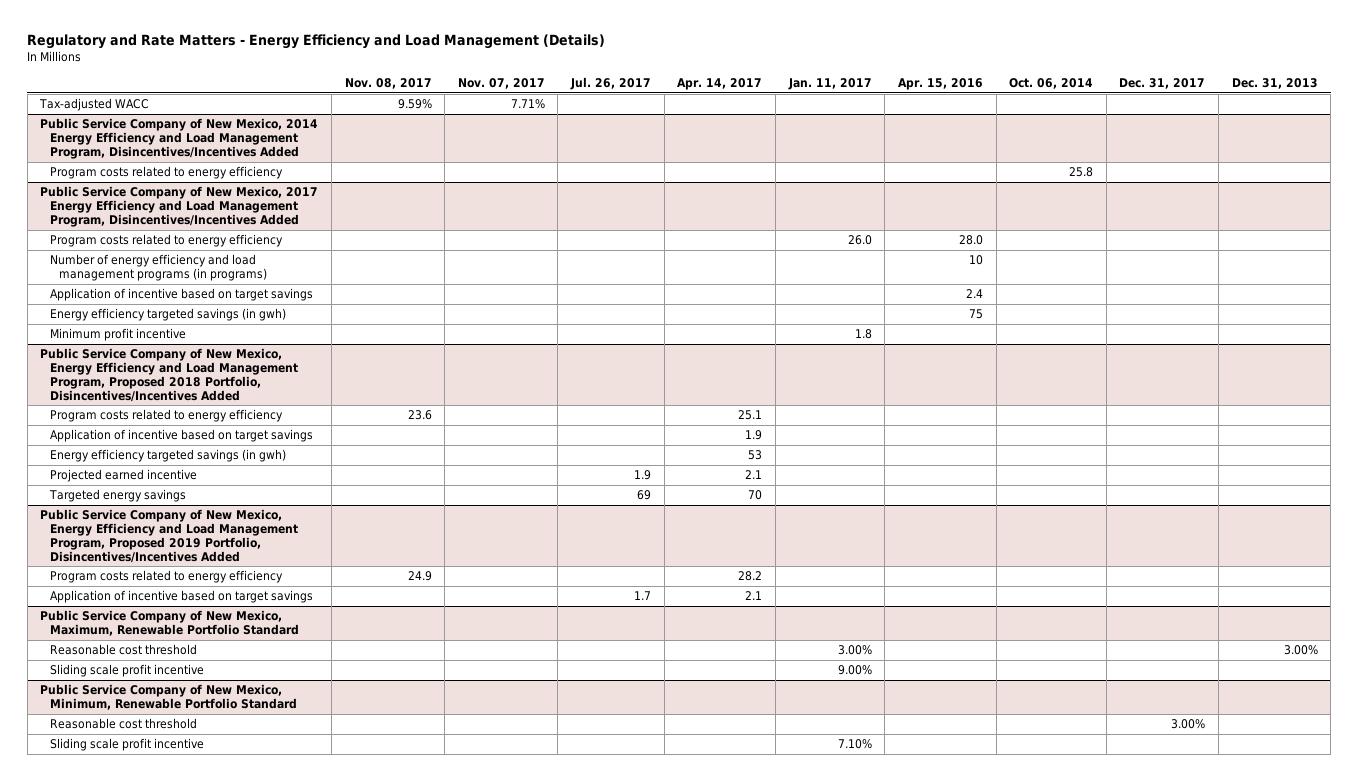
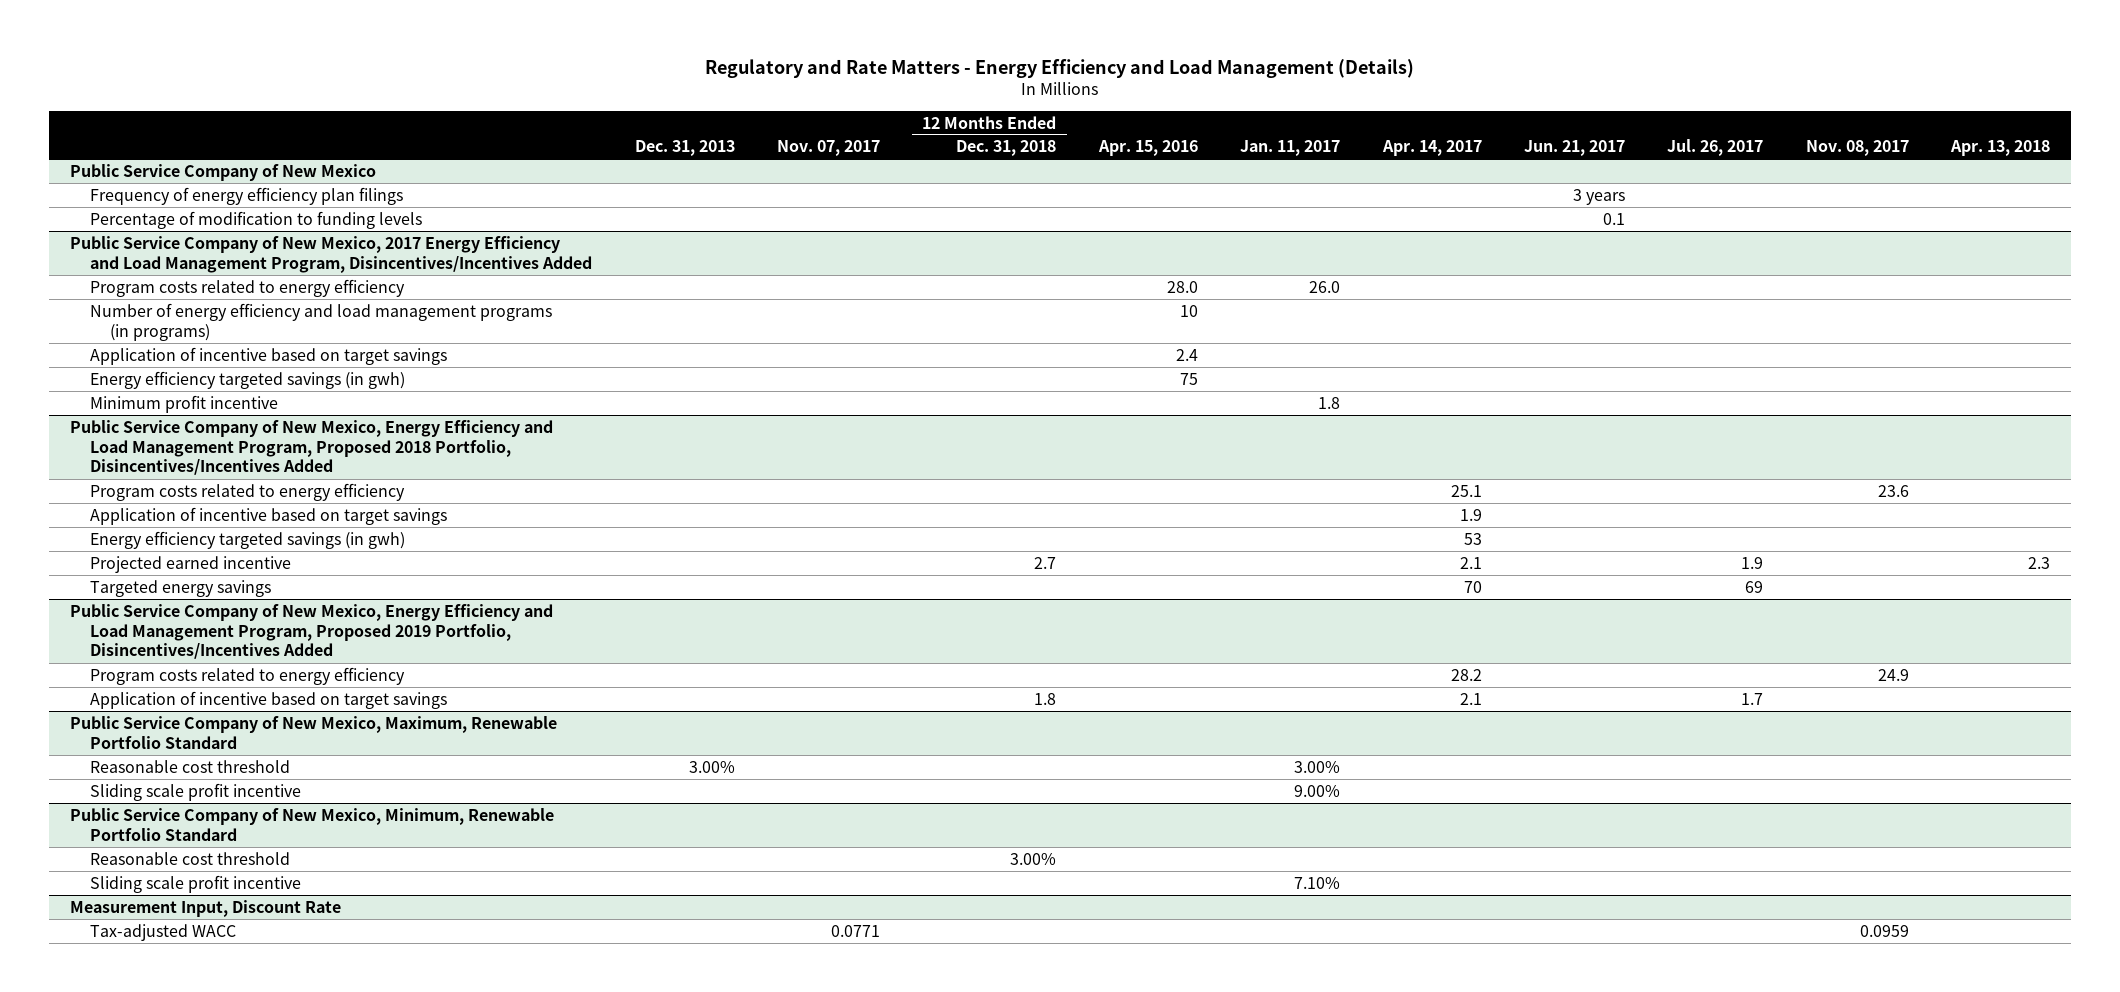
- | Nov. 08, 2017 | Nov. 07, 2017 | Jul. 26, 2017 | Apr. 14, 2017 | Jan. 11, 2017 | Apr. 15, 2016 | Oct. 06, 2014 | Dec. 31, 2017 | Dec. 31, 2013
+ | Dec. 31, 2013 | Nov. 07, 2017 | 12 Months Ended Dec. 31, 2018 | Apr. 15, 2016 | Jan. 11, 2017 | Apr. 14, 2017 | Jun. 21, 2017 | Jul. 26, 2017 | Nov. 08, 2017 | Apr. 13, 2018
- Tax-adjusted WACC | 9.59% | 7.71% | | | | | | |
- Public Service Company of New Mexico, 2014 Energy Efficiency and Load Management Program, Disincentives/Incentives Added
- Program costs related to energy efficiency | | | | | | | 25.8 | |
+ Public Service Company of New Mexico
+ Frequency of energy efficiency plan filings | | | | | | | 3 years | | |
+ Percentage of modification to funding levels | | | | | | | 0.1 | | |
+ Measurement Input, Discount Rate
+ Tax-adjusted WACC | | 0.0771 | | | | | | | 0.0959 |

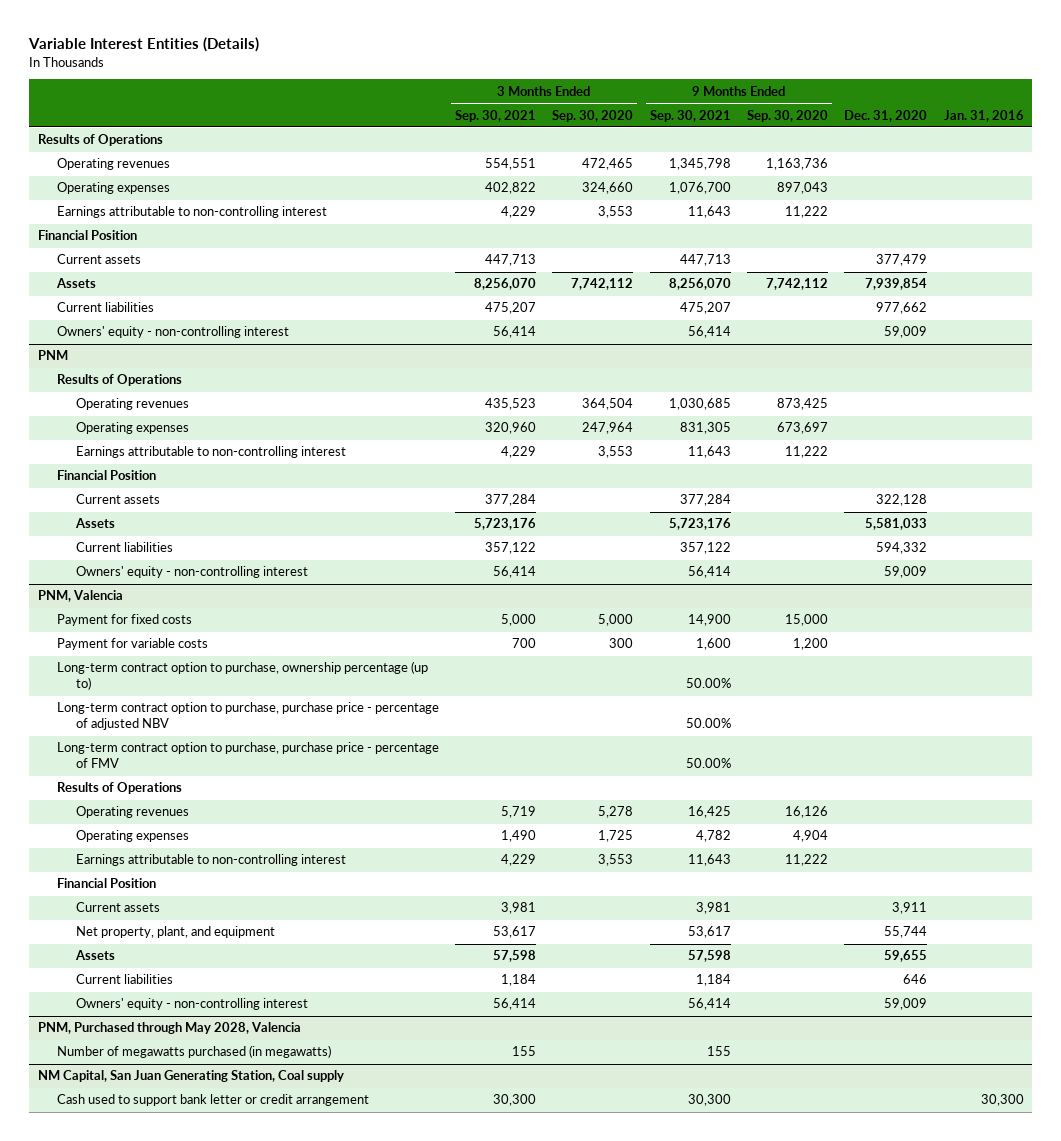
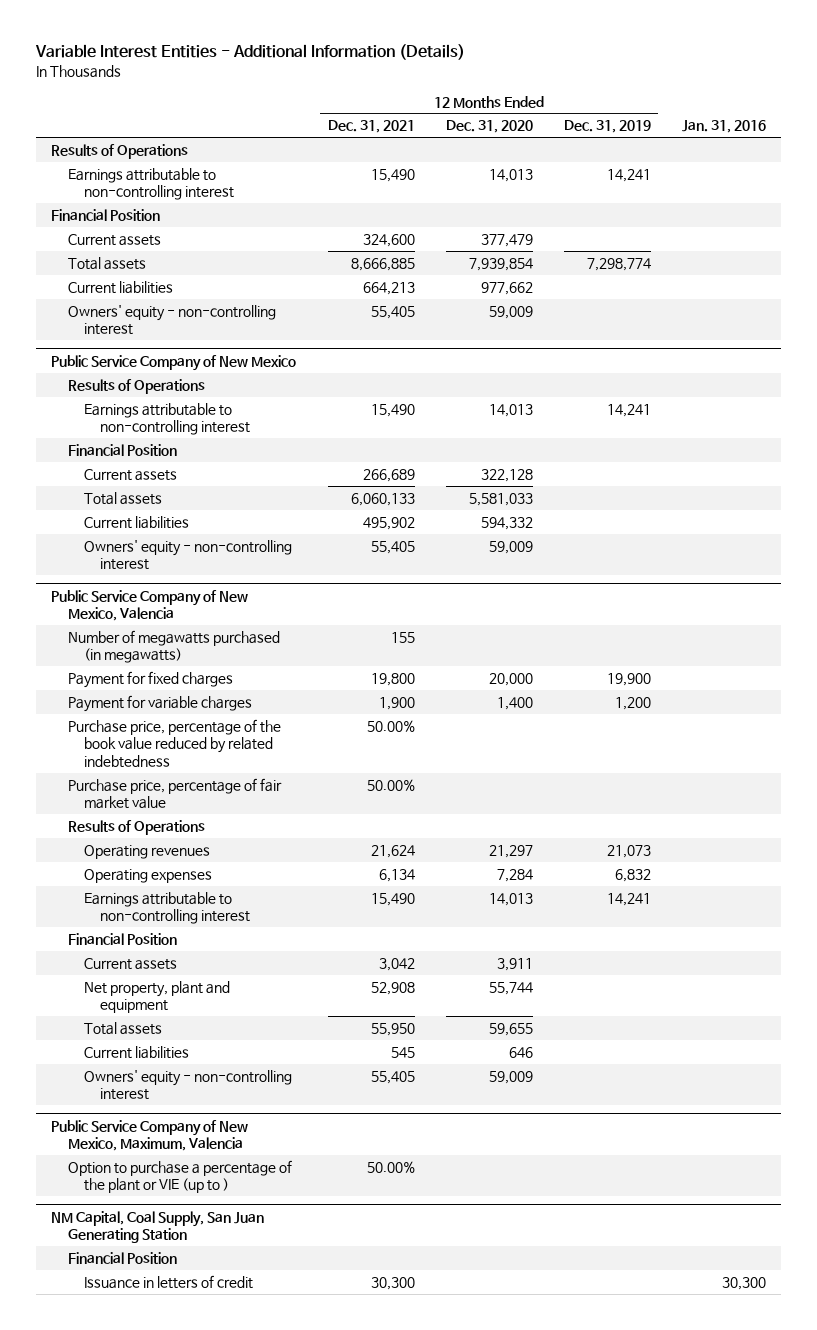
- Variable Interest Entities (Details)
+ Variable Interest Entities - Additional Information (Details)
- | 3 Months Ended Sep. 30, 2021 | 3 Months Ended Sep. 30, 2020 | 9 Months Ended Sep. 30, 2021 | 9 Months Ended Sep. 30, 2020 | Dec. 31, 2020 | Jan. 31, 2016
+ | 12 Months Ended Dec. 31, 2021 | 12 Months Ended Dec. 31, 2020 | 12 Months Ended Dec. 31, 2019 | Jan. 31, 2016
- Operating revenues | 554,551 | 472,465 | 1,345,798 | 1,163,736 | |
- Operating expenses | 402,822 | 324,660 | 1,076,700 | 897,043 | |
- Assets | 8,256,070 | 7,742,112 | 8,256,070 | 7,742,112 | 7,939,854 |
+ Total assets | 8,666,885 | 7,939,854 | 7,298,774 |
- PNM
+ Public Service Company of New Mexico
- Operating revenues | 435,523 | 364,504 | 1,030,685 | 873,425 | |
- Operating expenses | 320,960 | 247,964 | 831,305 | 673,697 | |
- Assets | 5,723,176 | | 5,723,176 | | 5,581,033 |
+ Total assets | 6,060,133 | 5,581,033 | |
- PNM, Valencia
- Payment for fixed costs | 5,000 | 5,000 | 14,900 | 15,000 | |
- Payment for variable costs | 700 | 300 | 1,600 | 1,200 | |
- Long-term contract option to purchase, ownership percentage (up to) | | | 50.00% | | |
- Long-term contract option to purchase, purchase price - percentage of adjusted NBV | | | 50.00% | | |
- Long-term contract option to purchase, purchase price - percentage of FMV | | | 50.00% | | |
- Results of Operations
- Operating revenues | 5,719 | 5,278 | 16,425 | 16,126 | |
- Operating expenses | 1,490 | 1,725 | 4,782 | 4,904 | |
- Earnings attributable to non-controlling interest | 4,229 | 3,553 | 11,643 | 11,222 | |
- Financial Position
- Current assets | 3,981 | | 3,981 | | 3,911 |
- Net property, plant, and equipment | 53,617 | | 53,617 | | 55,744 |
- Assets | 57,598 | | 57,598 | | 59,655 |
- Current liabilities | 1,184 | | 1,184 | | 646 |
- Owners' equity - non-controlling interest | 56,414 | | 56,414 | | 59,009 |
- PNM, Purchased through May 2028, Valencia
- Number of megawatts purchased (in megawatts) | 155 | | 155 | | |
- NM Capital, San Juan Generating Station, Coal supply
- Cash used to support bank letter or credit arrangement | 30,300 | | 30,300 | | | 30,300
+ Public Service Company of New Mexico, Valencia
+ Number of megawatts purchased (in megawatts) | 155 | | |
+ Payment for fixed charges | 19,800 | 20,000 | 19,900 |
+ Payment for variable charges | 1,900 | 1,400 | 1,200 |
+ Purchase price, percentage of the book value reduced by related indebtedness | 50.00% | | |
+ Purchase price, percentage of fair market value | 50.00% | | |
+ Results of Operations
+ Operating revenues | 21,624 | 21,297 | 21,073 |
+ Operating expenses | 6,134 | 7,284 | 6,832 |
+ Earnings attributable to non-controlling interest | 15,490 | 14,013 | 14,241 |
+ Financial Position
+ Current assets | 3,042 | 3,911 | |
+ Net property, plant and equipment | 52,908 | 55,744 | |
+ Total assets | 55,950 | 59,655 | |
+ Current liabilities | 545 | 646 | |
+ Owners' equity - non-controlling interest | 55,405 | 59,009 | |
+ Public Service Company of New Mexico, Maximum, Valencia
+ Option to purchase a percentage of the plant or VIE (up to ) | 50.00% | | |
+ NM Capital, Coal Supply, San Juan Generating Station
+ Financial Position
+ Issuance in letters of credit | 30,300 | | | 30,300

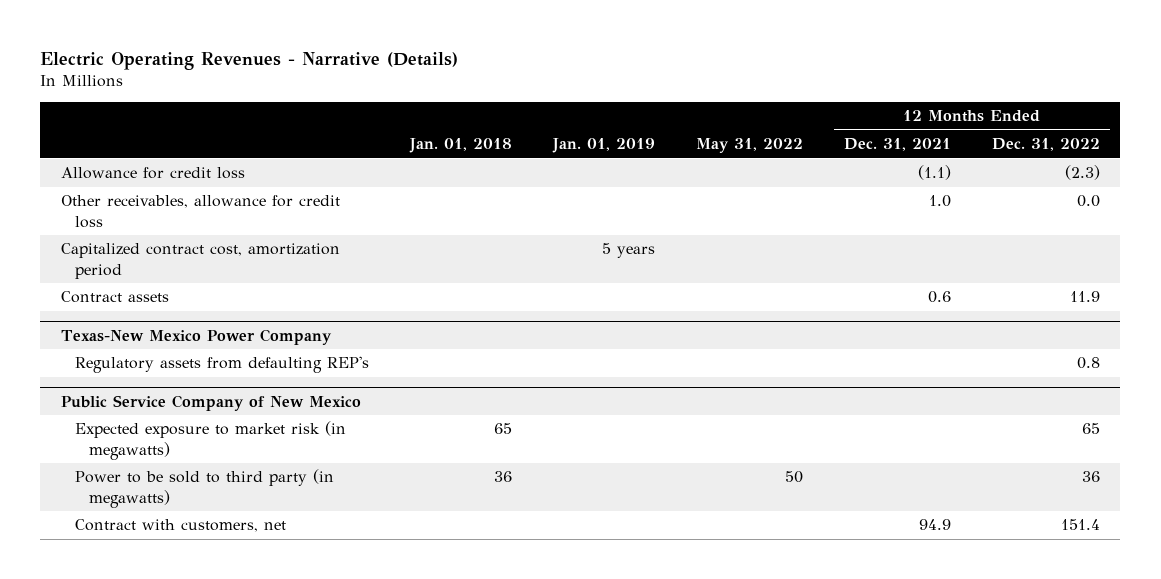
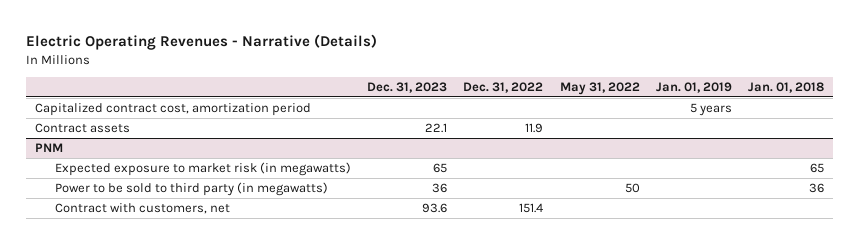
- | Jan. 01, 2018 | Jan. 01, 2019 | May 31, 2022 | 12 Months Ended Dec. 31, 2021 | 12 Months Ended Dec. 31, 2022
+ | Dec. 31, 2023 | Dec. 31, 2022 | May 31, 2022 | Jan. 01, 2019 | Jan. 01, 2018
- Allowance for credit loss | | | | (1.1) | (2.3)
- Other receivables, allowance for credit loss | | | | 1.0 | 0.0
- Texas-New Mexico Power Company
- Regulatory assets from defaulting REP's | | | | | 0.8
- Public Service Company of New Mexico
+ PNM

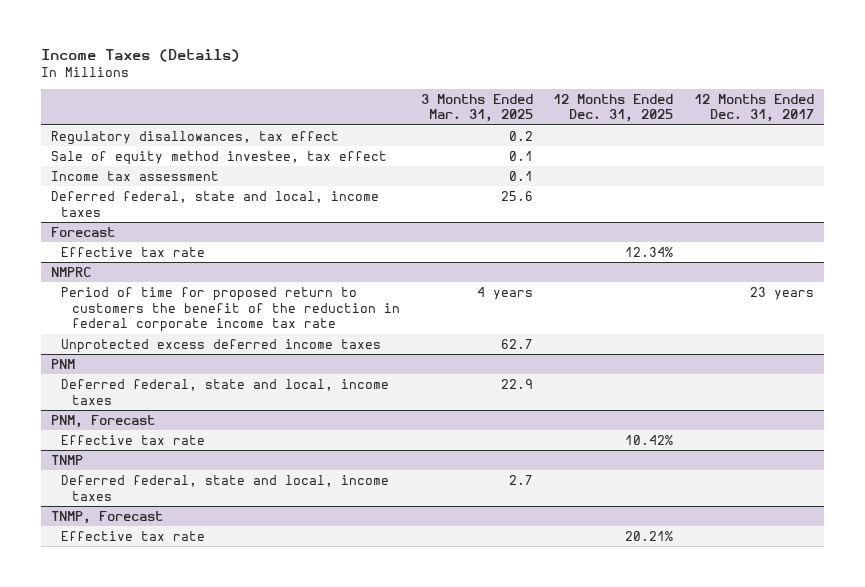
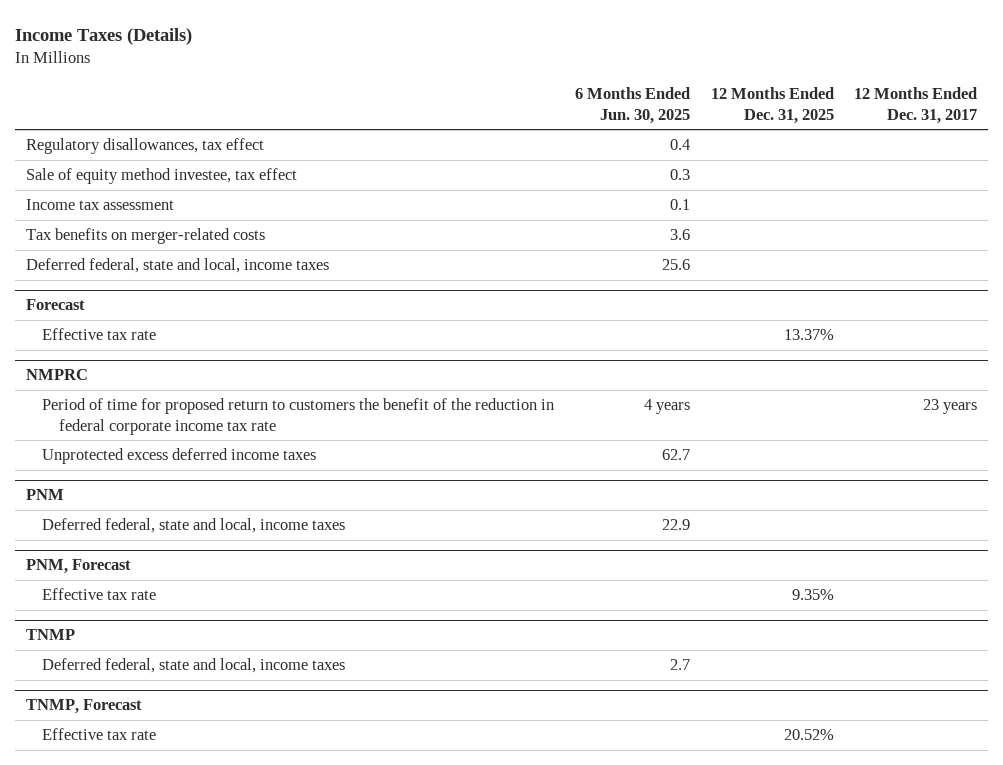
- | 3 Months Ended Mar. 31, 2025 | 12 Months Ended Dec. 31, 2025 | 12 Months Ended Dec. 31, 2017
+ | 6 Months Ended Jun. 30, 2025 | 12 Months Ended Dec. 31, 2025 | 12 Months Ended Dec. 31, 2017
+ Tax benefits on merger-related costs | 3.6 | |
@ Forecast
- Effective tax rate | | 12.34% |
+ Effective tax rate | | 13.37% |
@ PNM, Forecast
- Effective tax rate | | 10.42% |
+ Effective tax rate | | 9.35% |
@ TNMP, Forecast
- Effective tax rate | | 20.21% |
+ Effective tax rate | | 20.52% |

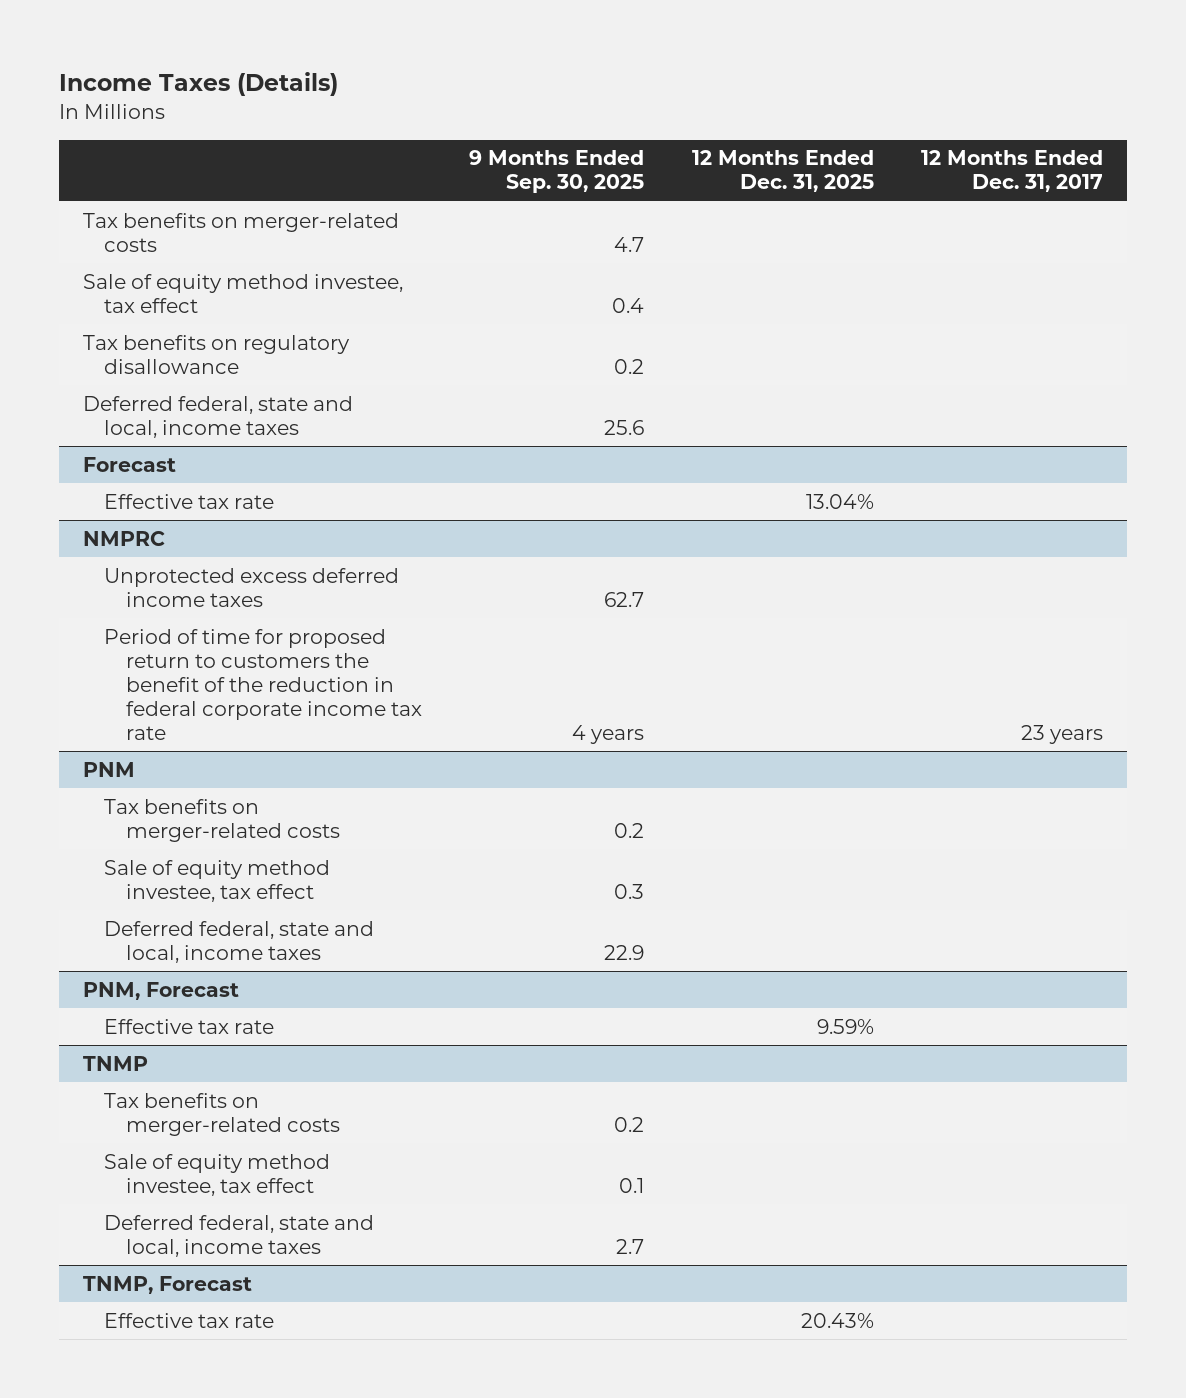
- | 6 Months Ended Jun. 30, 2025 | 12 Months Ended Dec. 31, 2025 | 12 Months Ended Dec. 31, 2017
+ | 9 Months Ended Sep. 30, 2025 | 12 Months Ended Dec. 31, 2025 | 12 Months Ended Dec. 31, 2017
- Regulatory disallowances, tax effect | 0.4 | |
- Income tax assessment | 0.1 | |
moved down: Sale of equity method investee, tax effect | 0.4 | |
+ Tax benefits on regulatory disallowance | 0.2 | |
@ Forecast
- Effective tax rate | | 13.37% |
+ Effective tax rate | | 13.04% |
@ NMPRC
moved down: Period of time for proposed return to customers the benefit of the reduction in federal corporate income tax rate | 4 years | | 23 years
@ PNM
+ Tax benefits on merger-related costs | 0.2 | |
+ Sale of equity method investee, tax effect | 0.3 | |
@ PNM, Forecast
- Effective tax rate | | 9.35% |
+ Effective tax rate | | 9.59% |
@ TNMP
+ Tax benefits on merger-related costs | 0.2 | |
+ Sale of equity method investee, tax effect | 0.1 | |
@ TNMP, Forecast
- Effective tax rate | | 20.52% |
+ Effective tax rate | | 20.43% |

